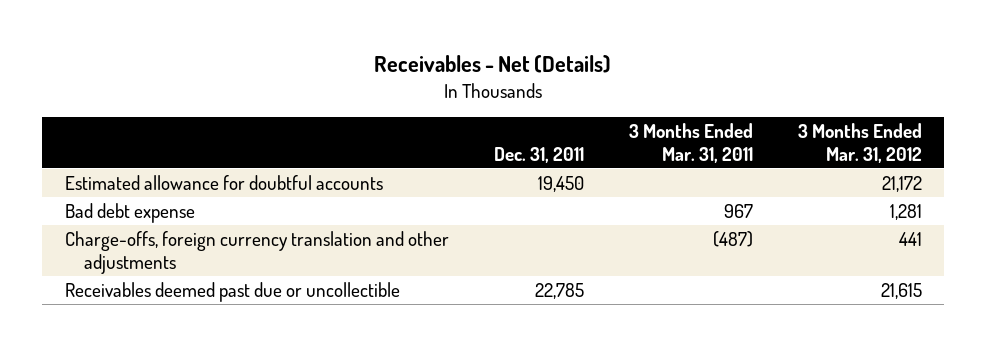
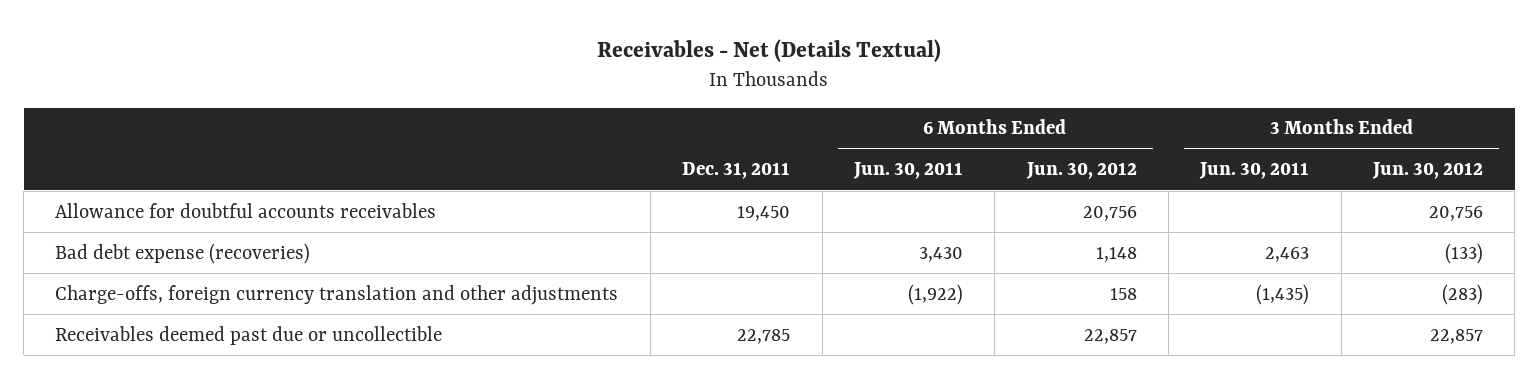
- Receivables - Net (Details)
+ Receivables - Net (Details Textual)
- | Dec. 31, 2011 | 3 Months Ended Mar. 31, 2011 | 3 Months Ended Mar. 31, 2012
+ | Dec. 31, 2011 | 6 Months Ended Jun. 30, 2011 | 6 Months Ended Jun. 30, 2012 | 3 Months Ended Jun. 30, 2011 | 3 Months Ended Jun. 30, 2012
- Estimated allowance for doubtful accounts | 19,450 | | 21,172
- Bad debt expense | | 967 | 1,281
+ Allowance for doubtful accounts receivables | 19,450 | | 20,756 | | 20,756
+ Bad debt expense (recoveries) | | 3,430 | 1,148 | 2,463 | (133)

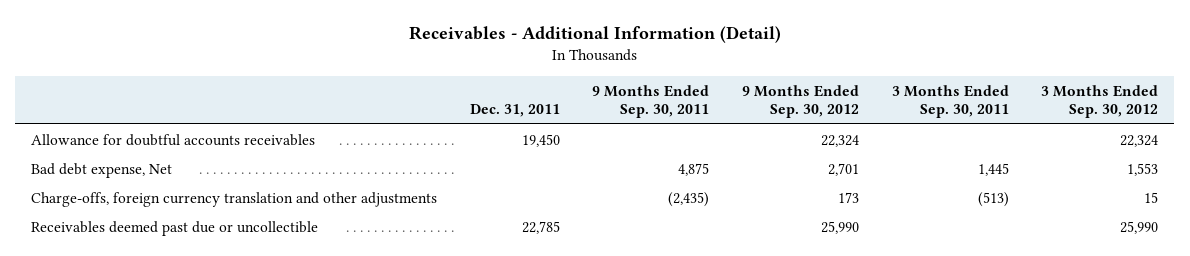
- Receivables - Net (Details Textual)
+ Receivables - Additional Information (Detail)
- | Dec. 31, 2011 | 6 Months Ended Jun. 30, 2011 | 6 Months Ended Jun. 30, 2012 | 3 Months Ended Jun. 30, 2011 | 3 Months Ended Jun. 30, 2012
+ | Dec. 31, 2011 | 9 Months Ended Sep. 30, 2011 | 9 Months Ended Sep. 30, 2012 | 3 Months Ended Sep. 30, 2011 | 3 Months Ended Sep. 30, 2012
- Bad debt expense (recoveries) | | 3,430 | 1,148 | 2,463 | (133)
+ Bad debt expense, Net | | 4,875 | 2,701 | 1,445 | 1,553

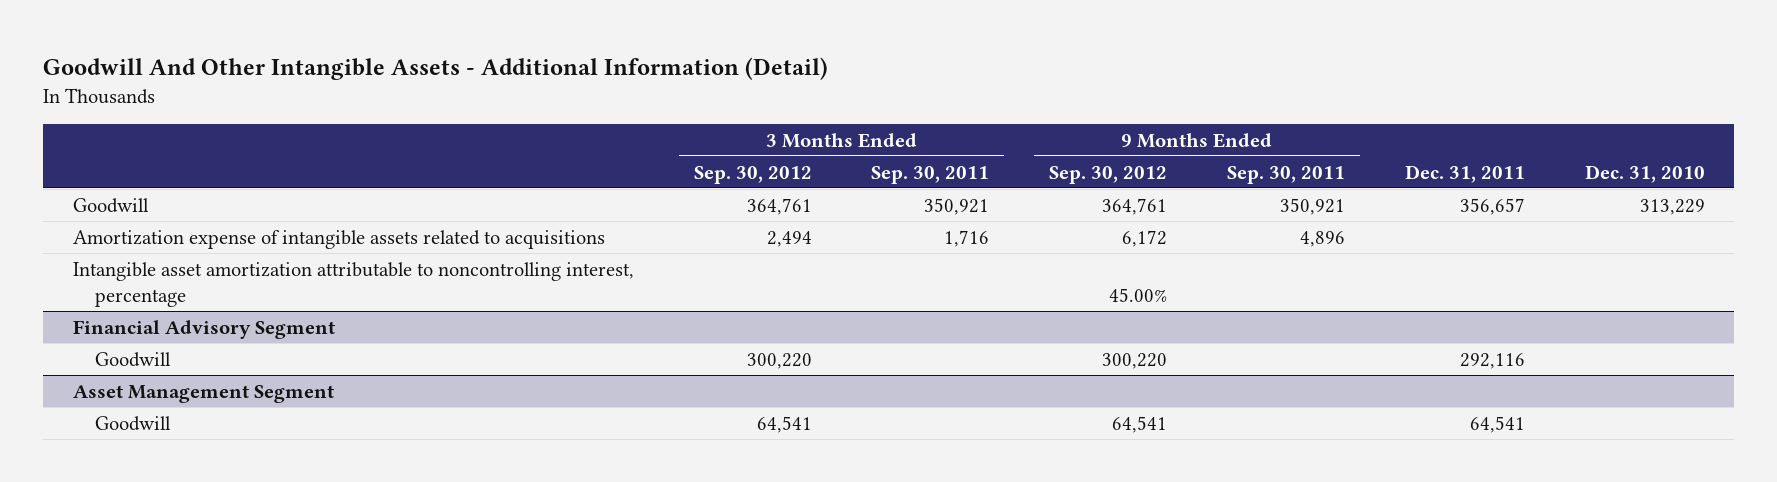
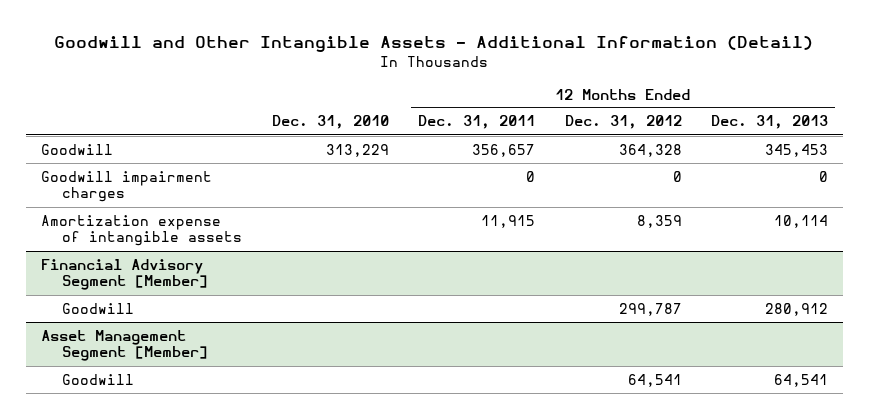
- Goodwill And Other Intangible Assets - Additional Information (Detail)
+ Goodwill and Other Intangible Assets - Additional Information (Detail)
- | 3 Months Ended Sep. 30, 2012 | 3 Months Ended Sep. 30, 2011 | 9 Months Ended Sep. 30, 2012 | 9 Months Ended Sep. 30, 2011 | Dec. 31, 2011 | Dec. 31, 2010
+ | Dec. 31, 2010 | 12 Months Ended Dec. 31, 2011 | 12 Months Ended Dec. 31, 2012 | 12 Months Ended Dec. 31, 2013
- Amortization expense of intangible assets related to acquisitions | 2,494 | 1,716 | 6,172 | 4,896 | |
- Intangible asset amortization attributable to noncontrolling interest, percentage | | | 45.00% | | |
- Financial Advisory Segment
+ Goodwill impairment charges | | 0 | 0 | 0
+ Amortization expense of intangible assets | | 11,915 | 8,359 | 10,114
+ Financial Advisory Segment [Member]
- Asset Management Segment
+ Asset Management Segment [Member]

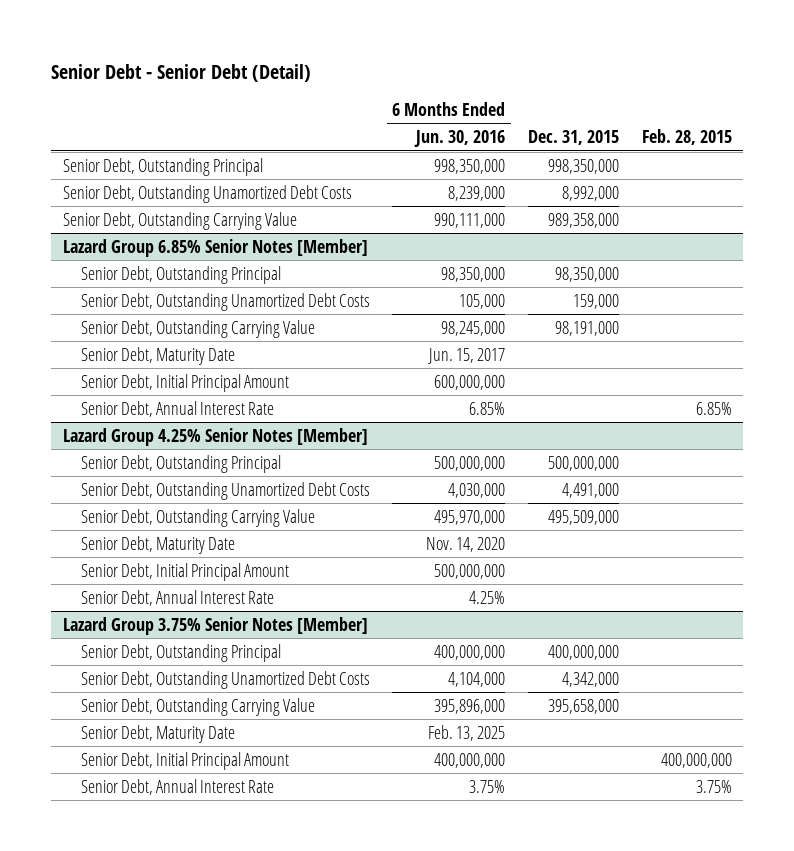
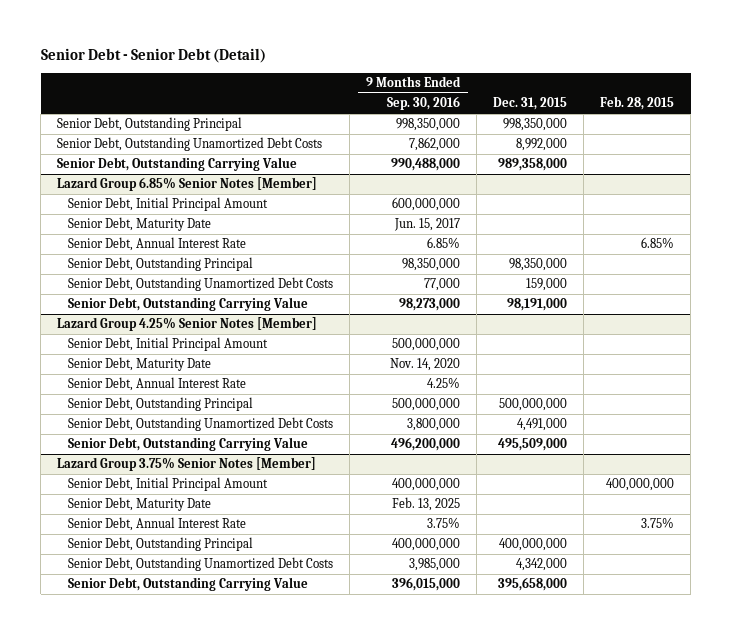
- | 6 Months Ended Jun. 30, 2016 | Dec. 31, 2015 | Feb. 28, 2015
+ | 9 Months Ended Sep. 30, 2016 | Dec. 31, 2015 | Feb. 28, 2015
@ Lazard Group 6.85% Senior Notes [Member]
moved up: Senior Debt, Initial Principal Amount | 600,000,000 | |
moved up: Senior Debt, Maturity Date | Jun. 15, 2017 | |
moved up: Senior Debt, Annual Interest Rate | 6.85% | | 6.85%
@ Lazard Group 4.25% Senior Notes [Member]
moved up: Senior Debt, Initial Principal Amount | 500,000,000 | |
moved up: Senior Debt, Maturity Date | Nov. 14, 2020 | |
moved up: Senior Debt, Annual Interest Rate | 4.25% | |
@ Lazard Group 3.75% Senior Notes [Member]
moved up: Senior Debt, Initial Principal Amount | 400,000,000 | | 400,000,000
moved up: Senior Debt, Maturity Date | Feb. 13, 2025 | |
moved up: Senior Debt, Annual Interest Rate | 3.75% | | 3.75%

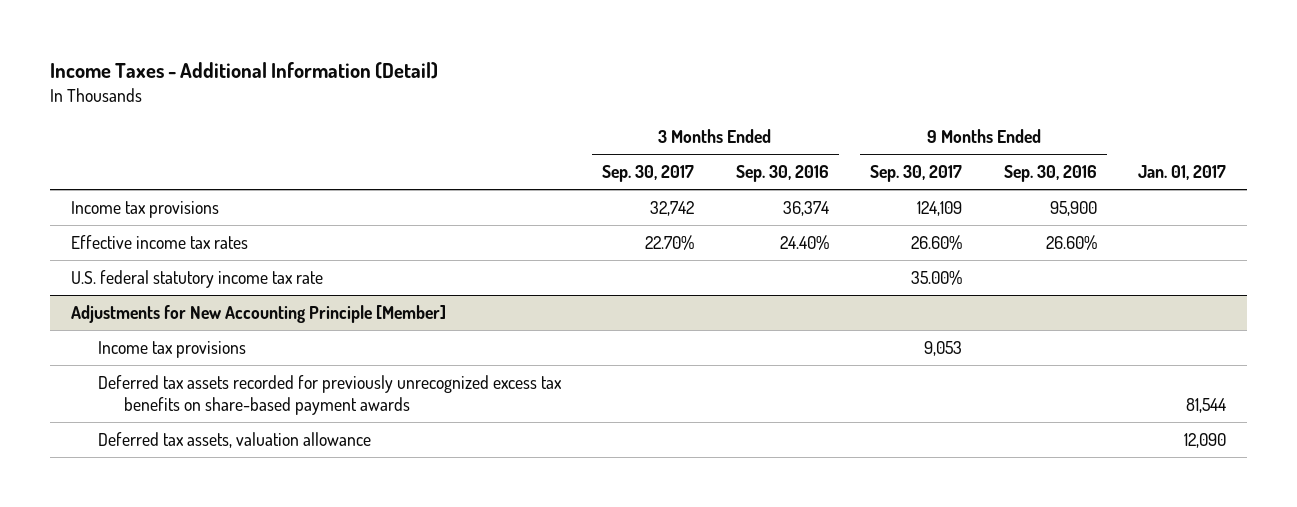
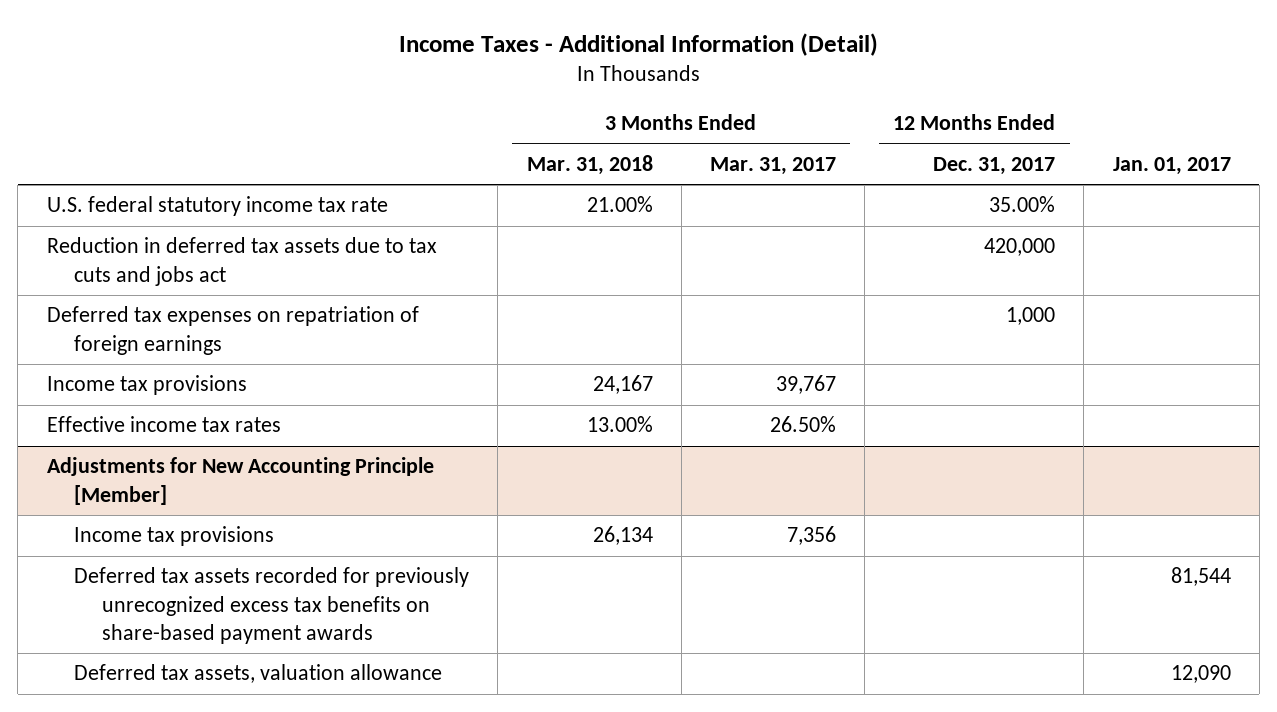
- | 3 Months Ended Sep. 30, 2017 | 3 Months Ended Sep. 30, 2016 | 9 Months Ended Sep. 30, 2017 | 9 Months Ended Sep. 30, 2016 | Jan. 01, 2017
+ | 3 Months Ended Mar. 31, 2018 | 3 Months Ended Mar. 31, 2017 | 12 Months Ended Dec. 31, 2017 | Jan. 01, 2017
moved up: U.S. federal statutory income tax rate | 21.00% | | 35.00% |
+ Reduction in deferred tax assets due to tax cuts and jobs act | | | 420,000 |
+ Deferred tax expenses on repatriation of foreign earnings | | | 1,000 |

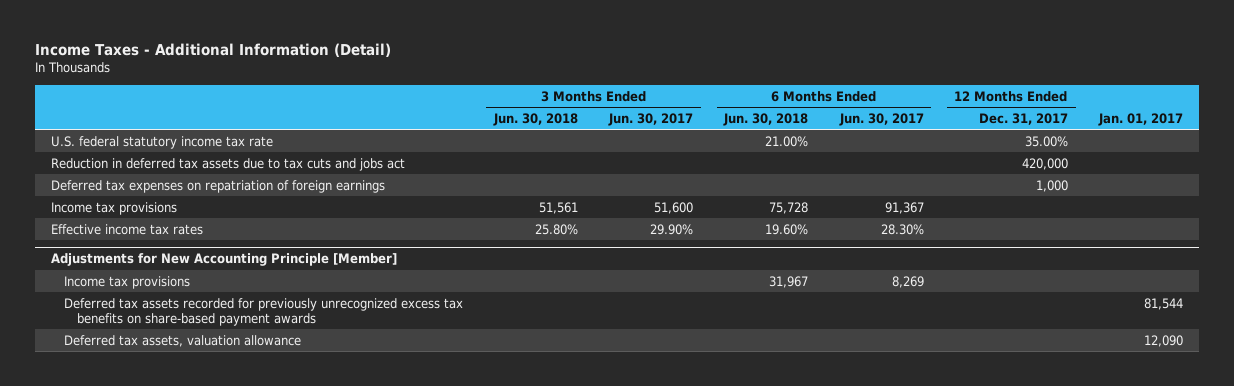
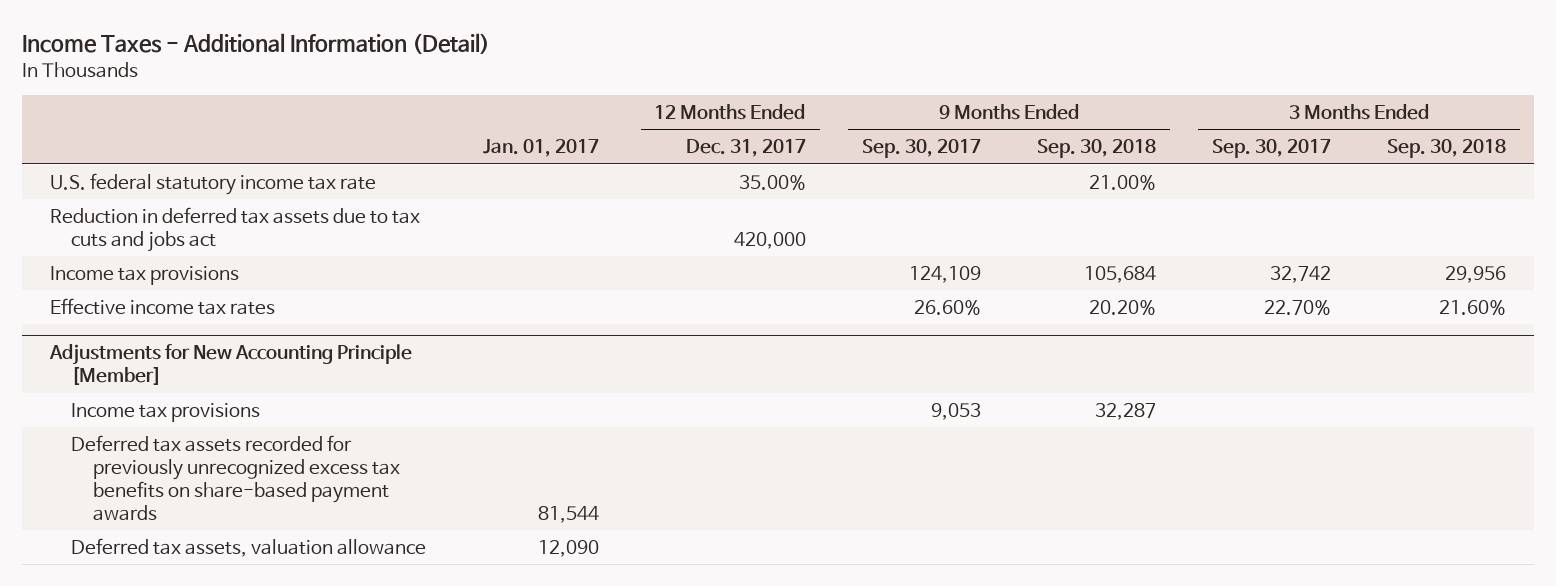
- | 3 Months Ended Jun. 30, 2018 | 3 Months Ended Jun. 30, 2017 | 6 Months Ended Jun. 30, 2018 | 6 Months Ended Jun. 30, 2017 | 12 Months Ended Dec. 31, 2017 | Jan. 01, 2017
+ | Jan. 01, 2017 | 12 Months Ended Dec. 31, 2017 | 9 Months Ended Sep. 30, 2017 | 9 Months Ended Sep. 30, 2018 | 3 Months Ended Sep. 30, 2017 | 3 Months Ended Sep. 30, 2018
- Deferred tax expenses on repatriation of foreign earnings | | | | | 1,000 |

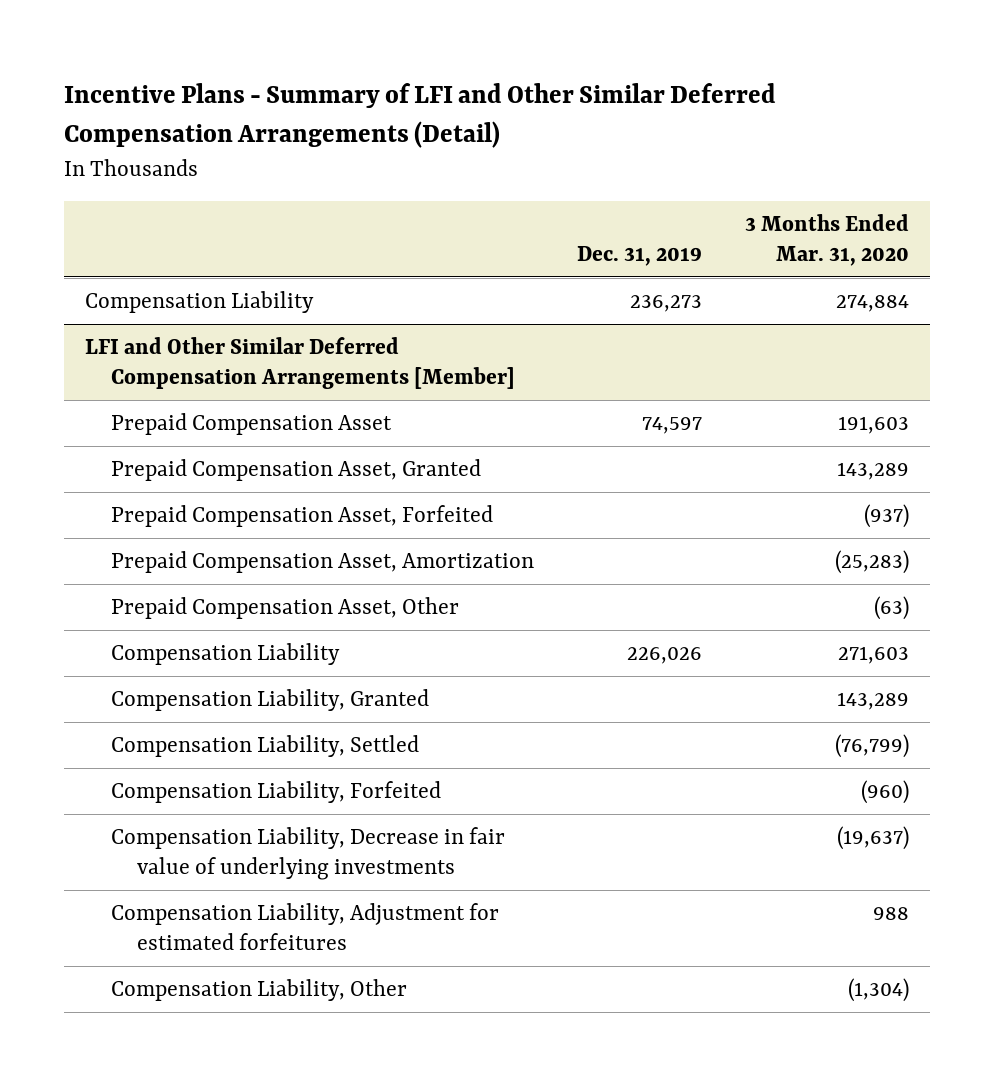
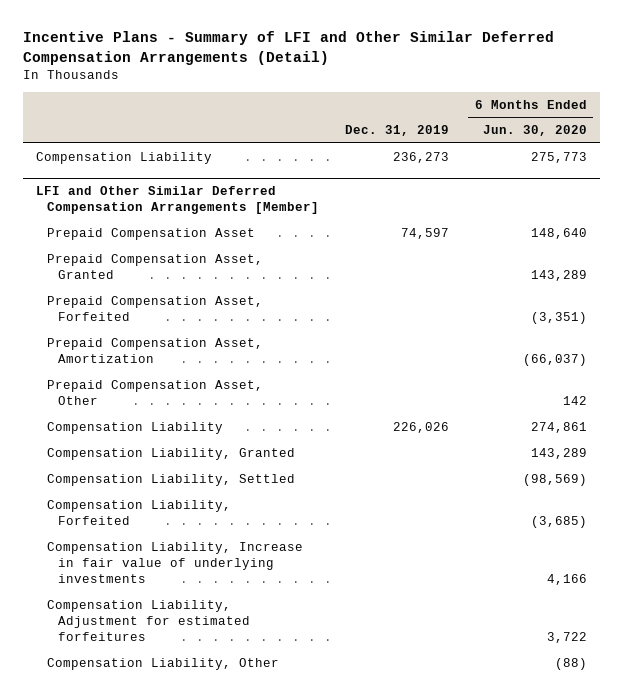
- | Dec. 31, 2019 | 3 Months Ended Mar. 31, 2020
+ | Dec. 31, 2019 | 6 Months Ended Jun. 30, 2020
@ LFI and Other Similar Deferred Compensation Arrangements [Member]
- Compensation Liability, Decrease in fair value of underlying investments | | (19,637)
+ Compensation Liability, Increase in fair value of underlying investments | | 4,166

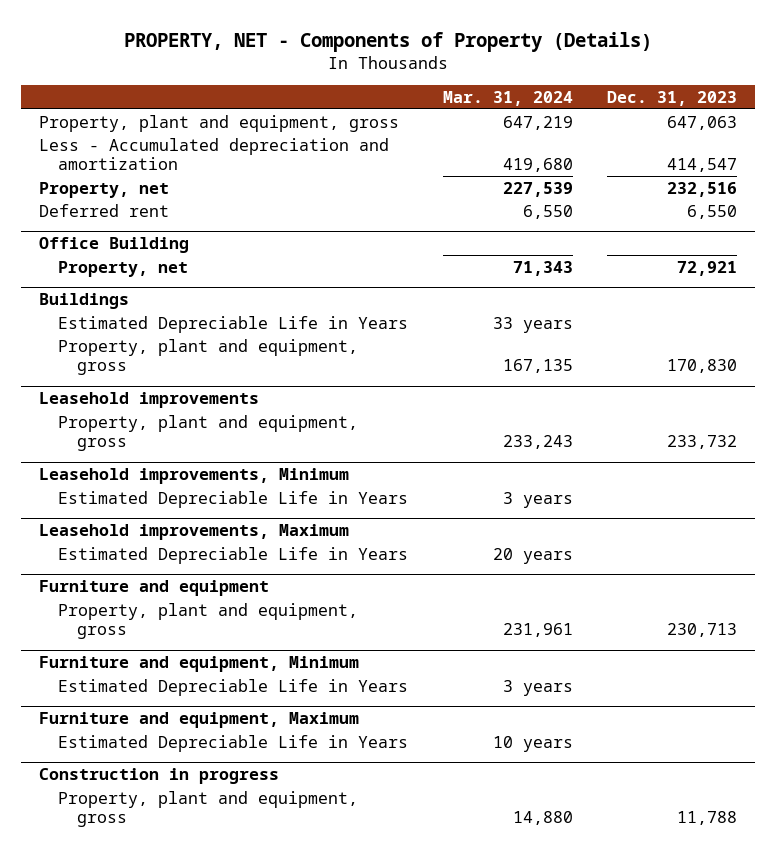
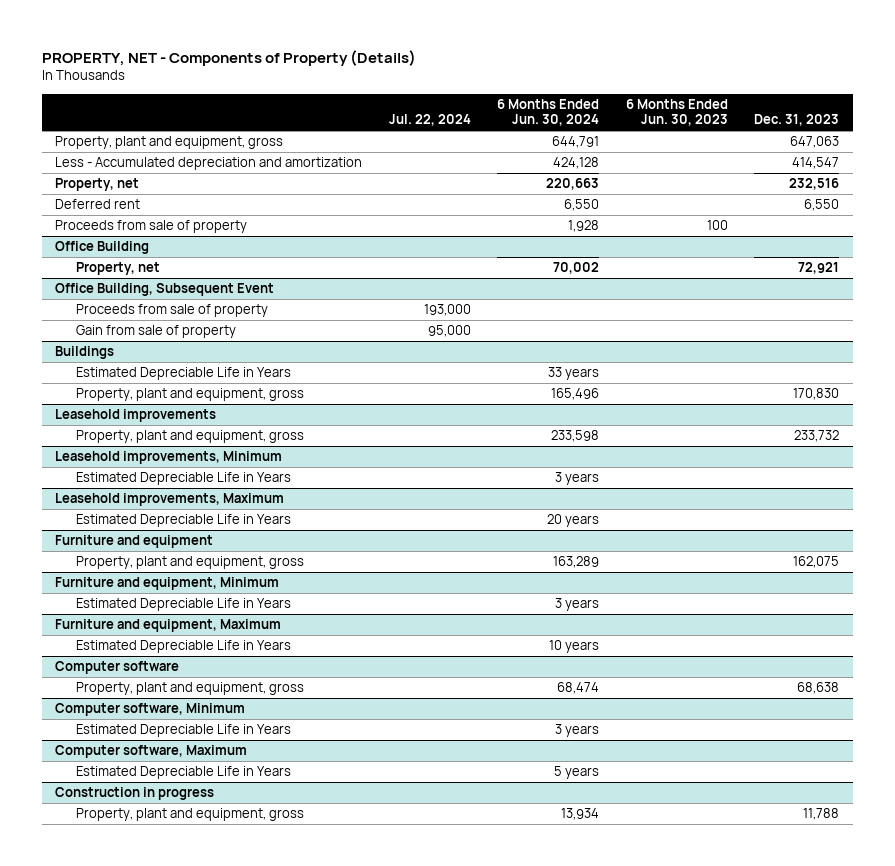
- | Mar. 31, 2024 | Dec. 31, 2023
+ | Jul. 22, 2024 | 6 Months Ended Jun. 30, 2024 | 6 Months Ended Jun. 30, 2023 | Dec. 31, 2023
+ Proceeds from sale of property | | 1,928 | 100 |
+ Office Building, Subsequent Event
+ Proceeds from sale of property | 193,000 | | |
+ Gain from sale of property | 95,000 | | |
@ Furniture and equipment
- Property, plant and equipment, gross | 231,961 | 230,713
+ Property, plant and equipment, gross | | 163,289 | | 162,075
+ Computer software
+ Property, plant and equipment, gross | | 68,474 | | 68,638
+ Computer software, Minimum
+ Estimated Depreciable Life in Years | | 3 years | |
+ Computer software, Maximum
+ Estimated Depreciable Life in Years | | 5 years | |

